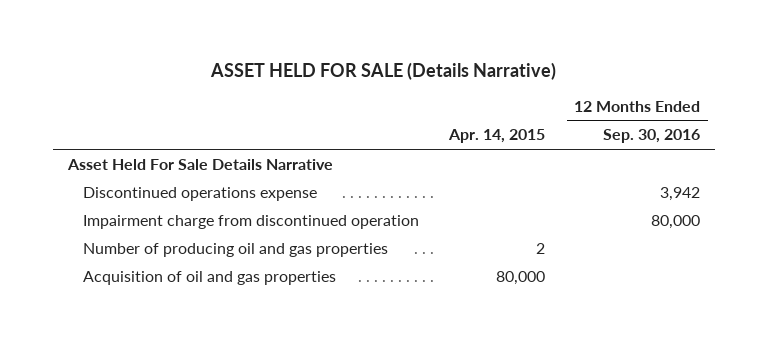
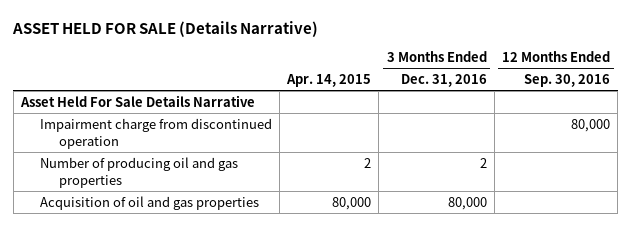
- | Apr. 14, 2015 | 12 Months Ended Sep. 30, 2016
+ | Apr. 14, 2015 | 3 Months Ended Dec. 31, 2016 | 12 Months Ended Sep. 30, 2016
- Discontinued operations expense | | 3,942

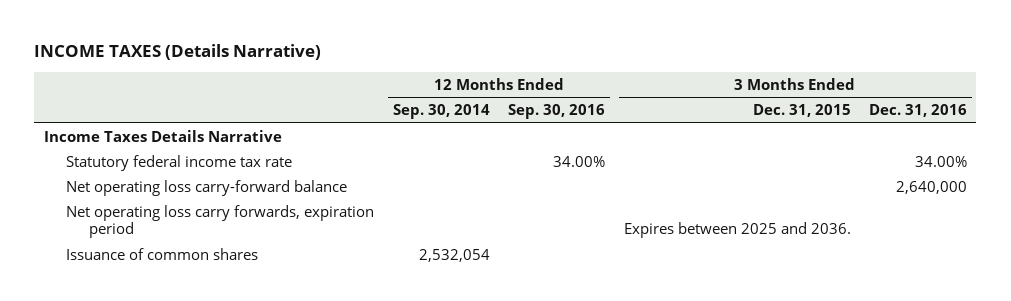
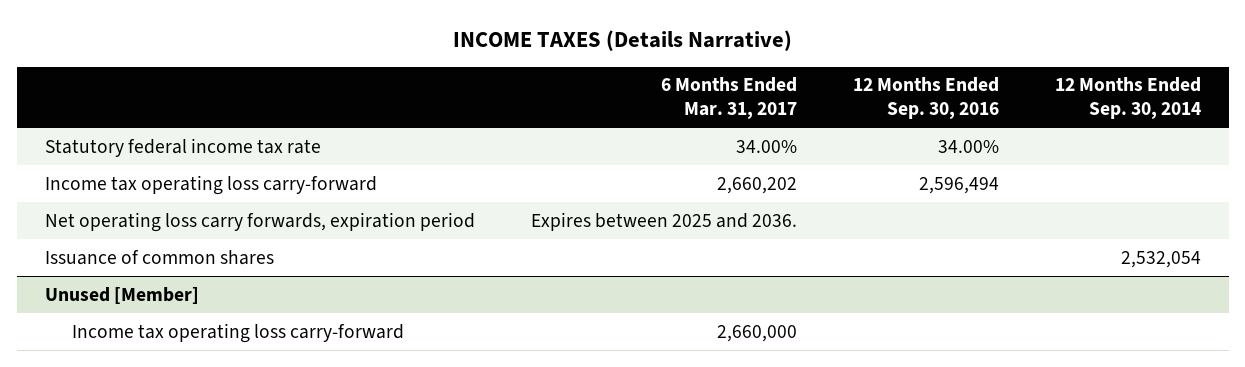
- | 12 Months Ended Sep. 30, 2014 | 12 Months Ended Sep. 30, 2016 | 3 Months Ended Dec. 31, 2015 | 3 Months Ended Dec. 31, 2016
+ | 6 Months Ended Mar. 31, 2017 | 12 Months Ended Sep. 30, 2016 | 12 Months Ended Sep. 30, 2014
- Income Taxes Details Narrative
- Net operating loss carry-forward balance | | | | 2,640,000
+ Income tax operating loss carry-forward | 2,660,202 | 2,596,494 |
+ Unused [Member]
+ Income tax operating loss carry-forward | 2,660,000 | |

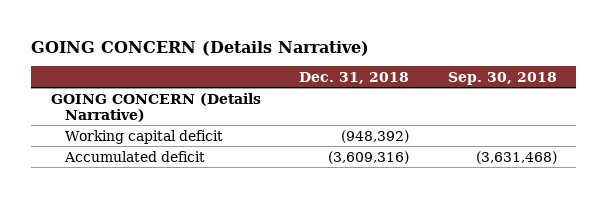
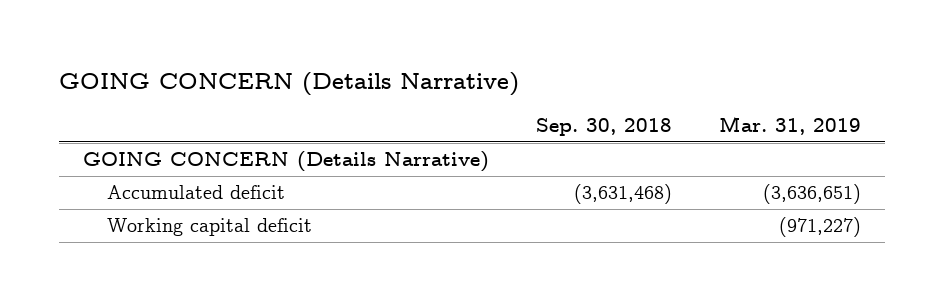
- | Dec. 31, 2018 | Sep. 30, 2018
+ | Sep. 30, 2018 | Mar. 31, 2019
moved down: Working capital deficit | | (971,227)

